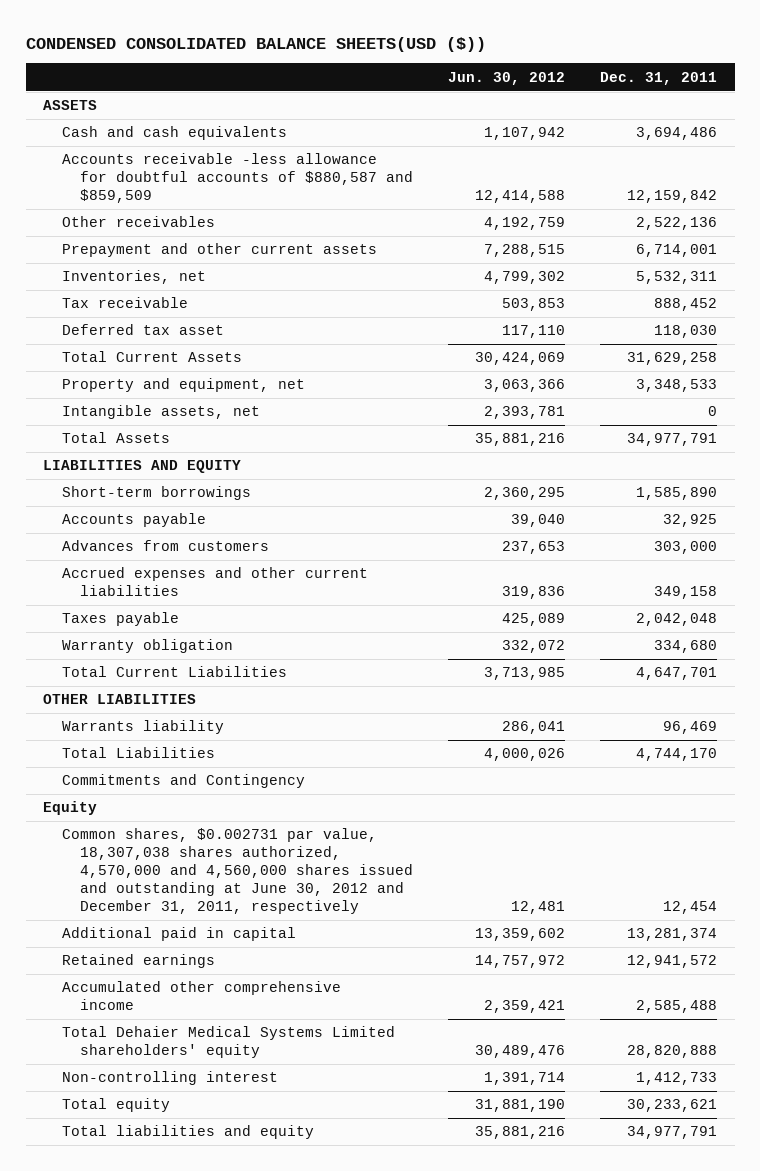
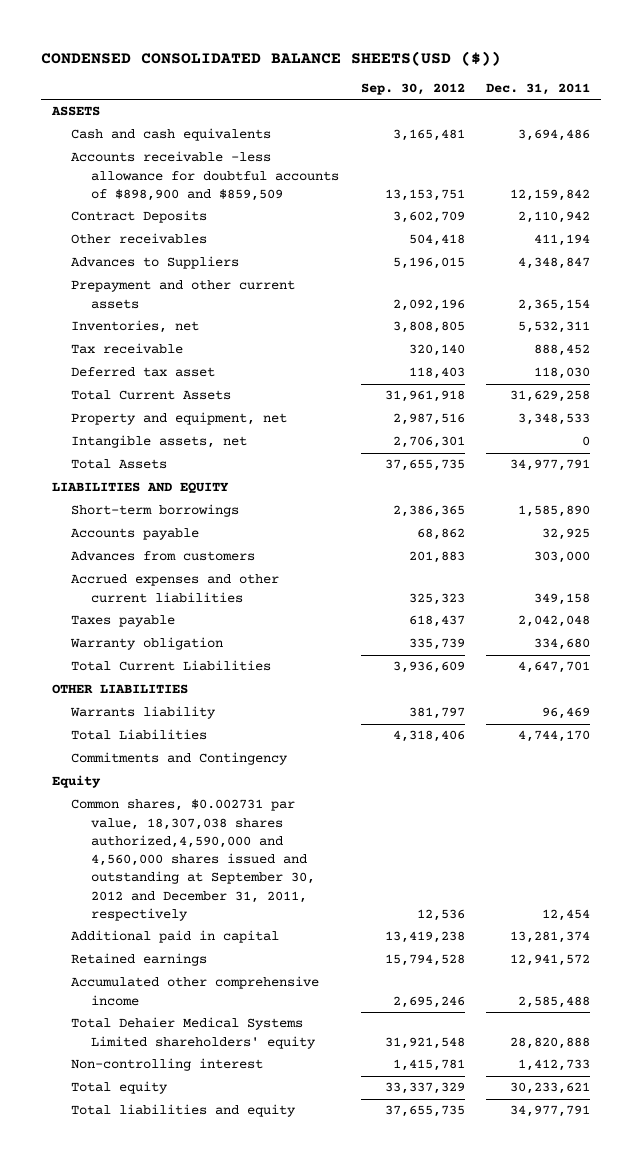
- | Jun. 30, 2012 | Dec. 31, 2011
+ | Sep. 30, 2012 | Dec. 31, 2011
- Accounts receivable -less allowance for doubtful accounts of $880,587 and $859,509 | 12,414,588 | 12,159,842
- Other receivables | 4,192,759 | 2,522,136
- Prepayment and other current assets | 7,288,515 | 6,714,001
+ Accounts receivable -less allowance for doubtful accounts of $898,900 and $859,509 | 13,153,751 | 12,159,842
+ Contract Deposits | 3,602,709 | 2,110,942
+ Other receivables | 504,418 | 411,194
+ Advances to Suppliers | 5,196,015 | 4,348,847
+ Prepayment and other current assets | 2,092,196 | 2,365,154
- Common shares, $0.002731 par value, 18,307,038 shares authorized, 4,570,000 and 4,560,000 shares issued and outstanding at June 30, 2012 and December 31, 2011, respectively | 12,481 | 12,454
+ Common shares, $0.002731 par value, 18,307,038 shares authorized,4,590,000 and 4,560,000 shares issued and outstanding at September 30, 2012 and December 31, 2011, respectively | 12,536 | 12,454

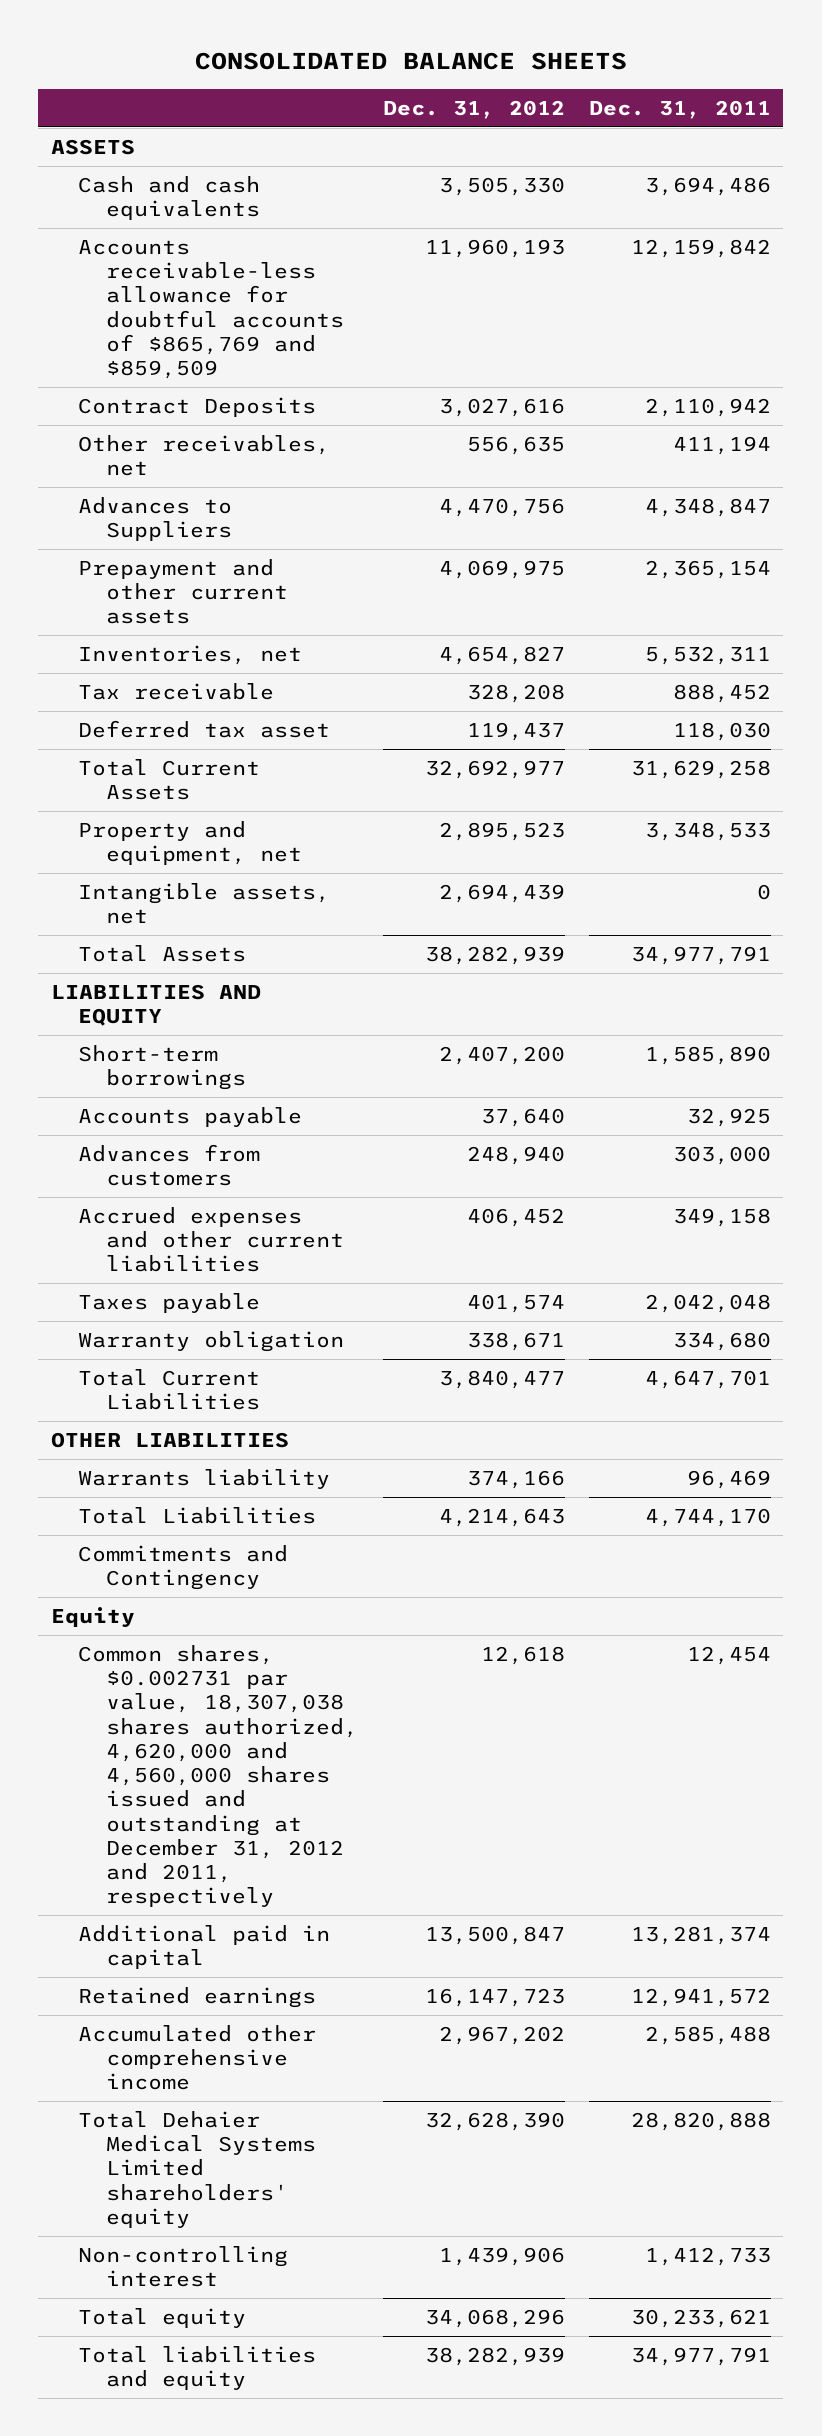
- CONDENSED CONSOLIDATED BALANCE SHEETS(USD ($))
+ CONSOLIDATED BALANCE SHEETS
- | Sep. 30, 2012 | Dec. 31, 2011
+ | Dec. 31, 2012 | Dec. 31, 2011
- Accounts receivable -less allowance for doubtful accounts of $898,900 and $859,509 | 13,153,751 | 12,159,842
+ Accounts receivable-less allowance for doubtful accounts of $865,769 and $859,509 | 11,960,193 | 12,159,842
- Other receivables | 504,418 | 411,194
+ Other receivables, net | 556,635 | 411,194
- Common shares, $0.002731 par value, 18,307,038 shares authorized,4,590,000 and 4,560,000 shares issued and outstanding at September 30, 2012 and December 31, 2011, respectively | 12,536 | 12,454
+ Common shares, $0.002731 par value, 18,307,038 shares authorized, 4,620,000 and 4,560,000 shares issued and outstanding at December 31, 2012 and 2011, respectively | 12,618 | 12,454

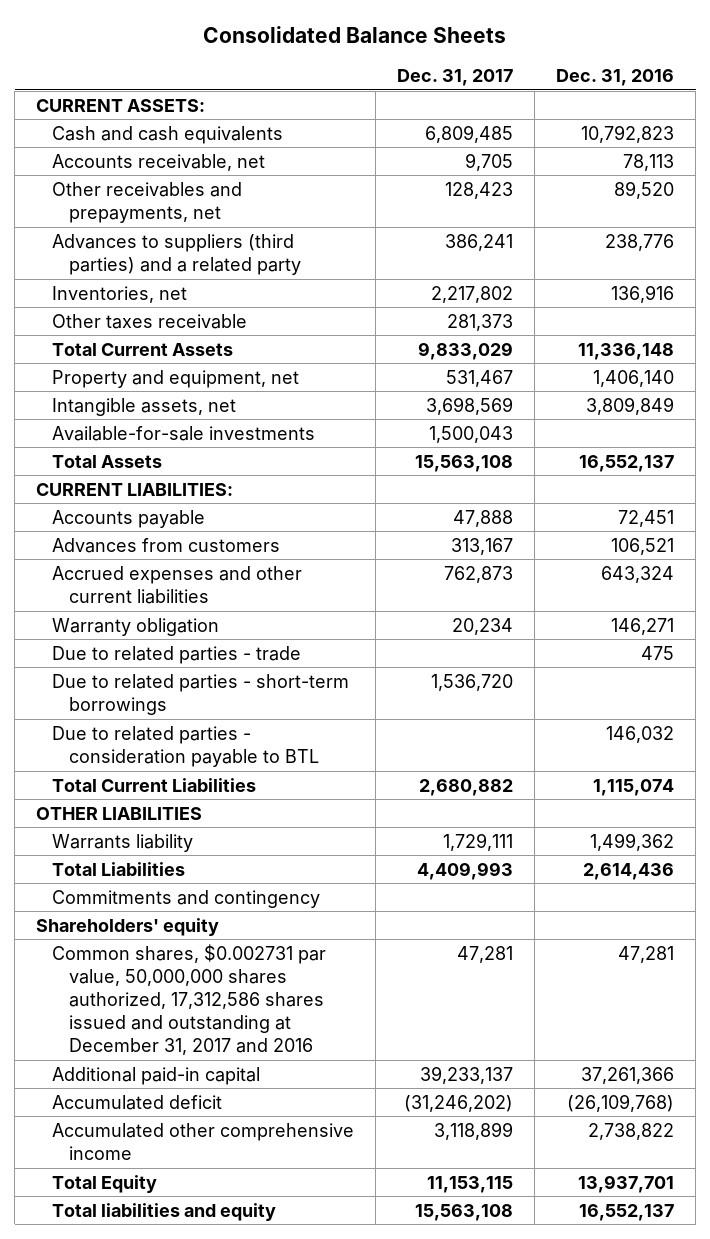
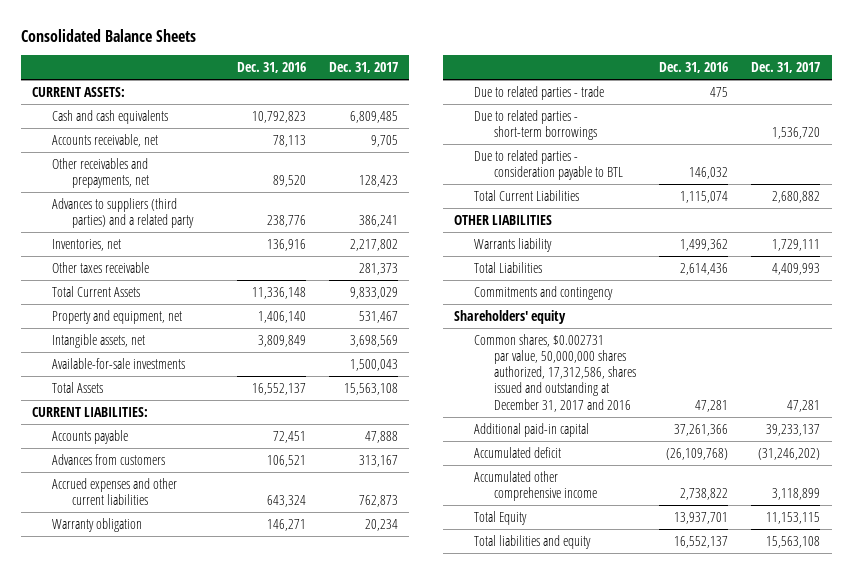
- | Dec. 31, 2017 | Dec. 31, 2016
+ | Dec. 31, 2016 | Dec. 31, 2017
- Common shares, $0.002731 par value, 50,000,000 shares authorized, 17,312,586 shares issued and outstanding at December 31, 2017 and 2016 | 47,281 | 47,281
+ Common shares, $0.002731 par value, 50,000,000 shares authorized, 17,312,586, shares issued and outstanding at December 31, 2017 and 2016 | 47,281 | 47,281

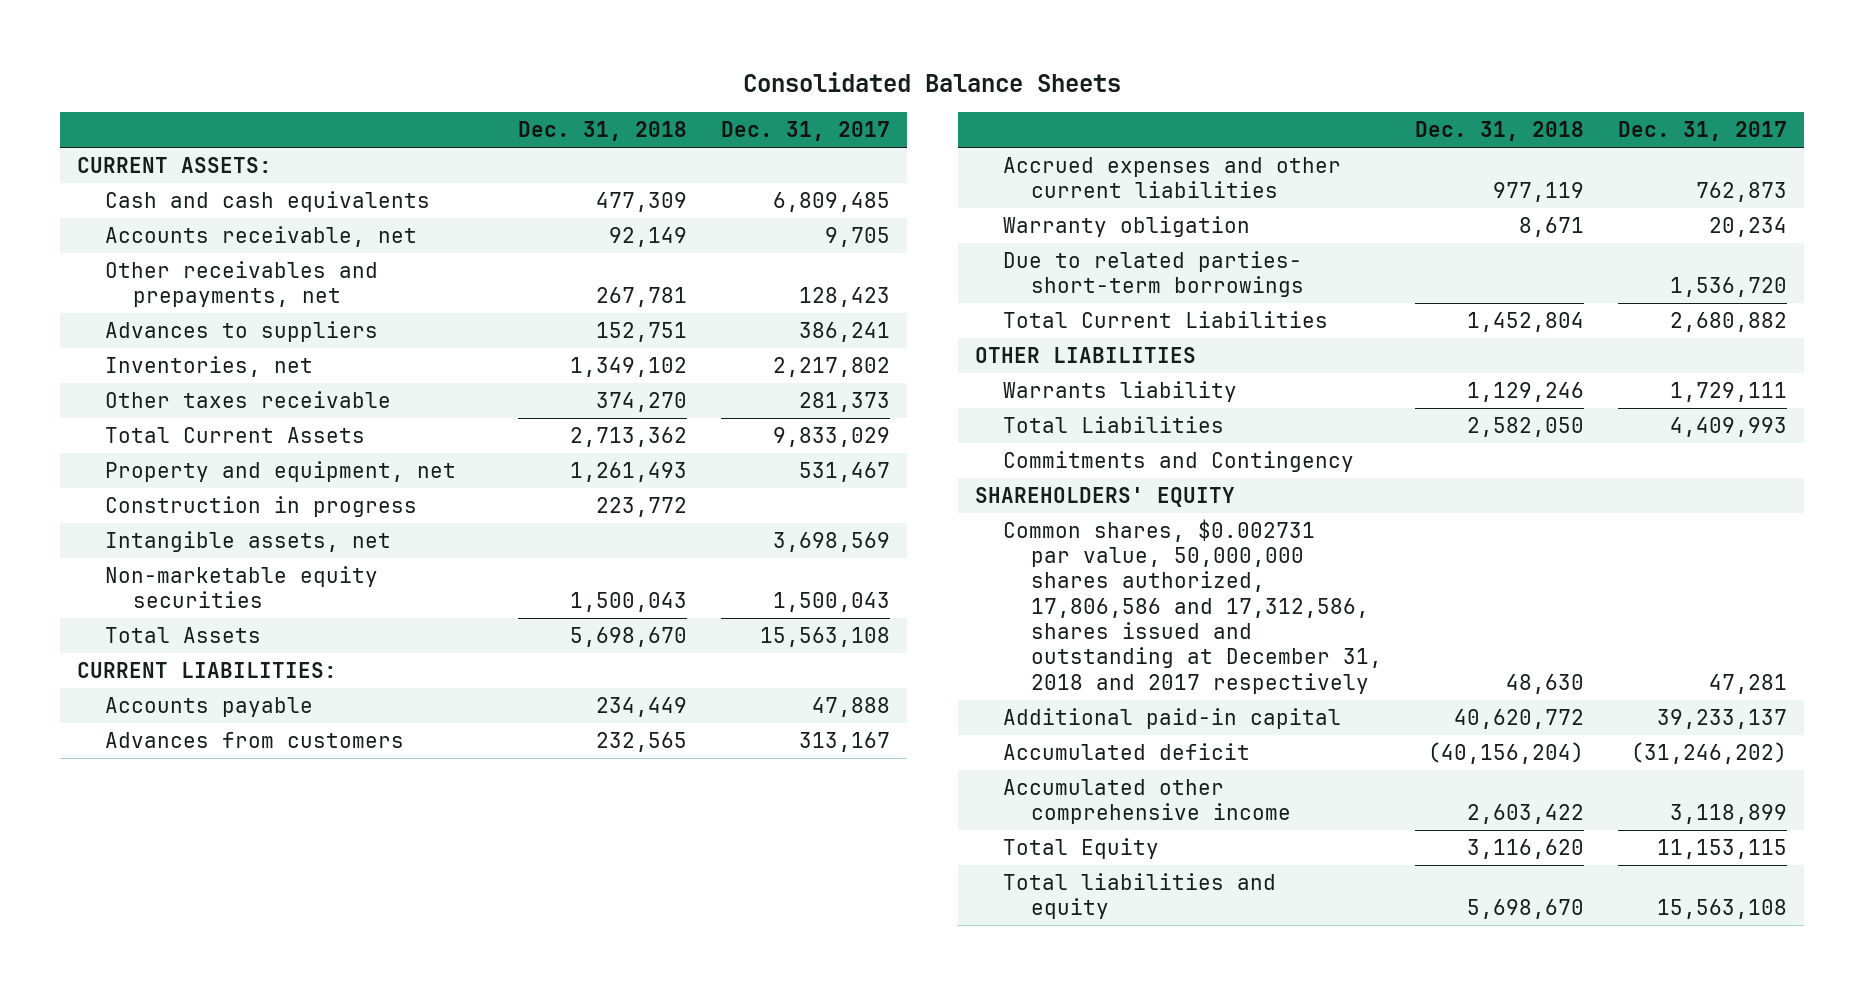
- | Dec. 31, 2016 | Dec. 31, 2017
+ | Dec. 31, 2018 | Dec. 31, 2017
- Advances to suppliers (third parties) and a related party | 238,776 | 386,241
+ Advances to suppliers | 152,751 | 386,241
+ Construction in progress | 223,772 |
- Available-for-sale investments | | 1,500,043
+ Non-marketable equity securities | 1,500,043 | 1,500,043
- Due to related parties - trade | 475 |
- Due to related parties - short-term borrowings | | 1,536,720
- Due to related parties - consideration payable to BTL | 146,032 |
+ Due to related parties- short-term borrowings | | 1,536,720
- Commitments and contingency
- Shareholders' equity
- Common shares, $0.002731 par value, 50,000,000 shares authorized, 17,312,586, shares issued and outstanding at December 31, 2017 and 2016 | 47,281 | 47,281
+ Commitments and Contingency
+ SHAREHOLDERS' EQUITY
+ Common shares, $0.002731 par value, 50,000,000 shares authorized, 17,806,586 and 17,312,586, shares issued and outstanding at December 31, 2018 and 2017 respectively | 48,630 | 47,281

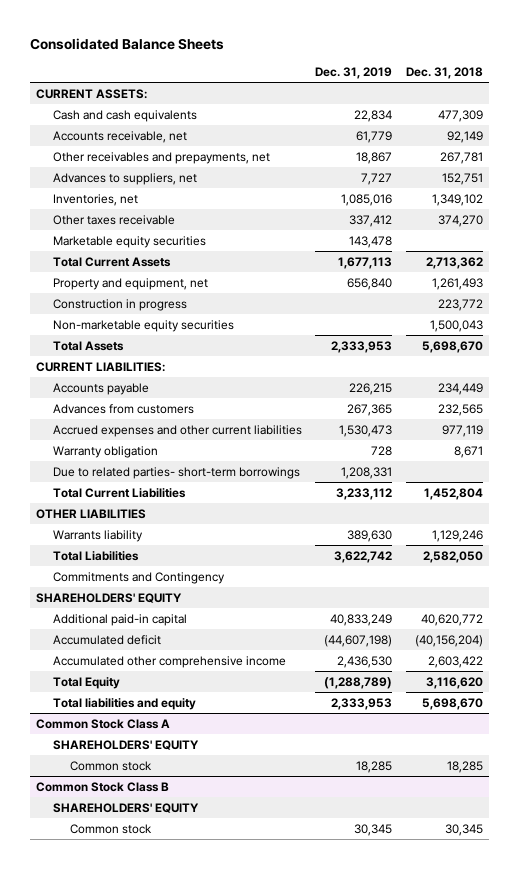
- | Dec. 31, 2018 | Dec. 31, 2017
+ | Dec. 31, 2019 | Dec. 31, 2018
- Advances to suppliers | 152,751 | 386,241
+ Advances to suppliers, net | 7,727 | 152,751
+ Marketable equity securities | 143,478 |
- Intangible assets, net | | 3,698,569
- Common shares, $0.002731 par value, 50,000,000 shares authorized, 17,806,586 and 17,312,586, shares issued and outstanding at December 31, 2018 and 2017 respectively | 48,630 | 47,281
+ Common Stock Class A
+ SHAREHOLDERS' EQUITY
+ Common stock | 18,285 | 18,285
+ Common Stock Class B
+ SHAREHOLDERS' EQUITY
+ Common stock | 30,345 | 30,345

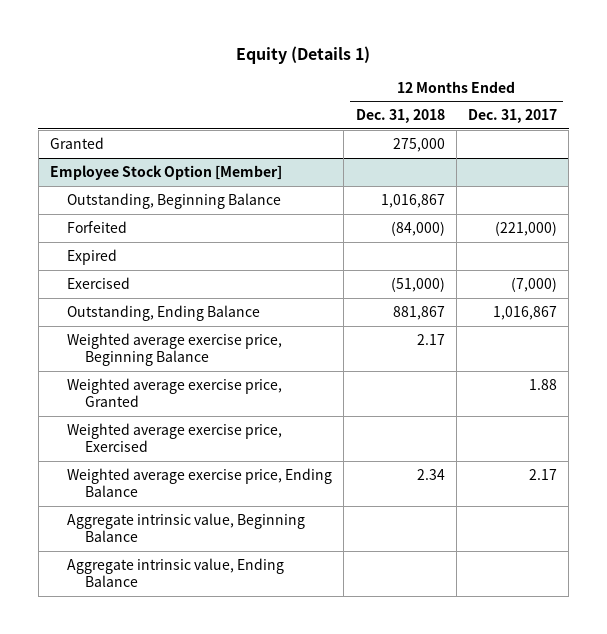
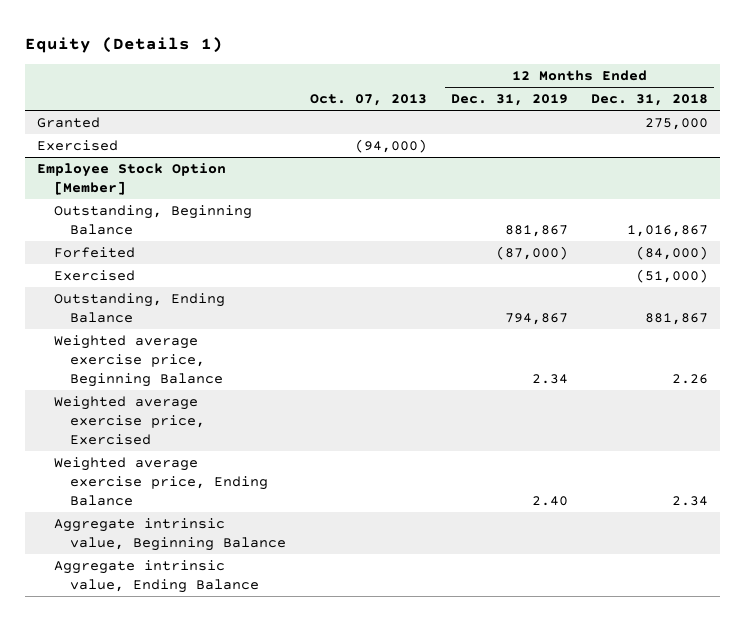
- | 12 Months Ended Dec. 31, 2018 | 12 Months Ended Dec. 31, 2017
+ | Oct. 07, 2013 | 12 Months Ended Dec. 31, 2019 | 12 Months Ended Dec. 31, 2018
+ Exercised | (94,000) | |
@ Employee Stock Option [Member]
- Expired
- Weighted average exercise price, Beginning Balance | 2.17 |
- Weighted average exercise price, Granted | | 1.88
+ Weighted average exercise price, Beginning Balance | | 2.34 | 2.26

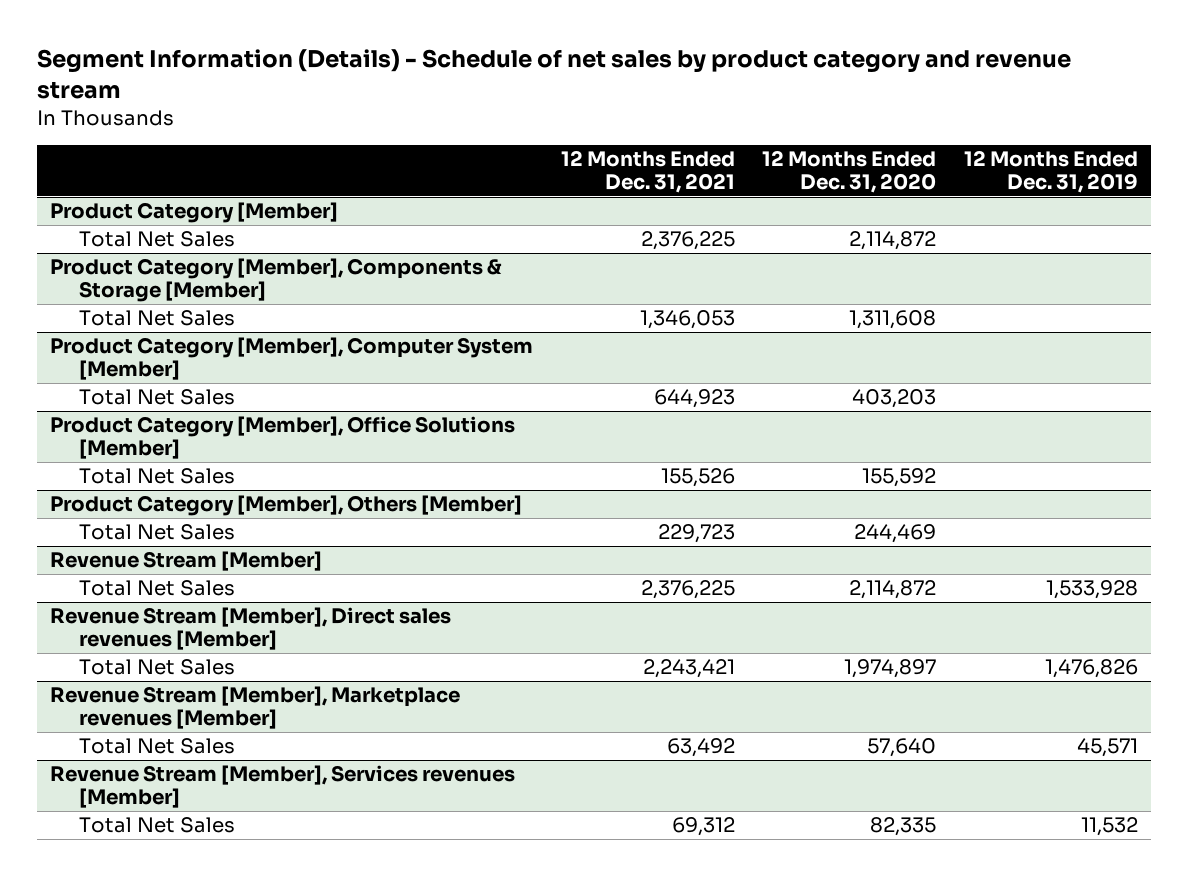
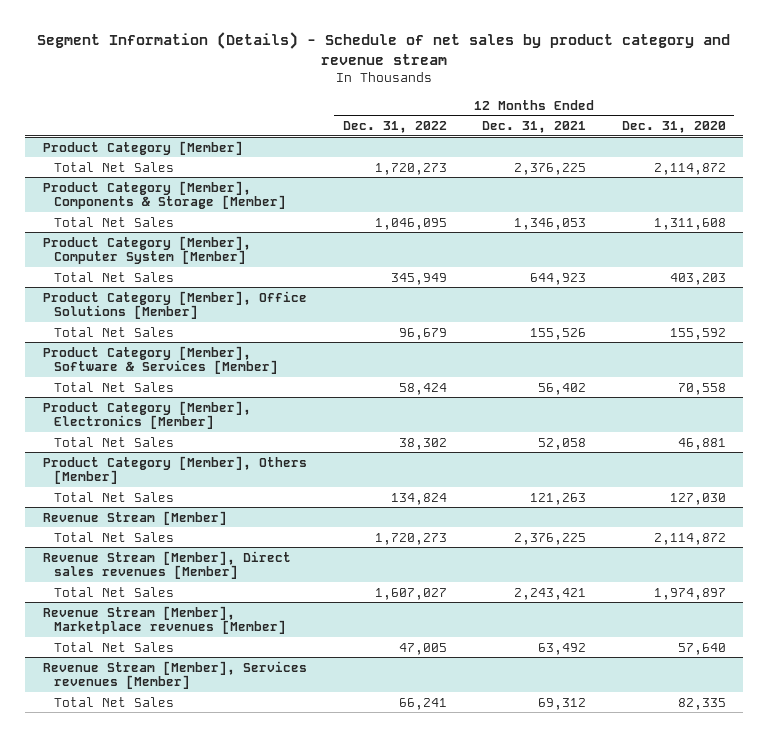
- | 12 Months Ended Dec. 31, 2021 | 12 Months Ended Dec. 31, 2020 | 12 Months Ended Dec. 31, 2019
+ | 12 Months Ended Dec. 31, 2022 | 12 Months Ended Dec. 31, 2021 | 12 Months Ended Dec. 31, 2020
+ Product Category [Member], Software & Services [Member]
+ Total Net Sales | 58,424 | 56,402 | 70,558
+ Product Category [Member], Electronics [Member]
+ Total Net Sales | 38,302 | 52,058 | 46,881
@ Product Category [Member], Others [Member]
- Total Net Sales | 229,723 | 244,469 |
+ Total Net Sales | 134,824 | 121,263 | 127,030

